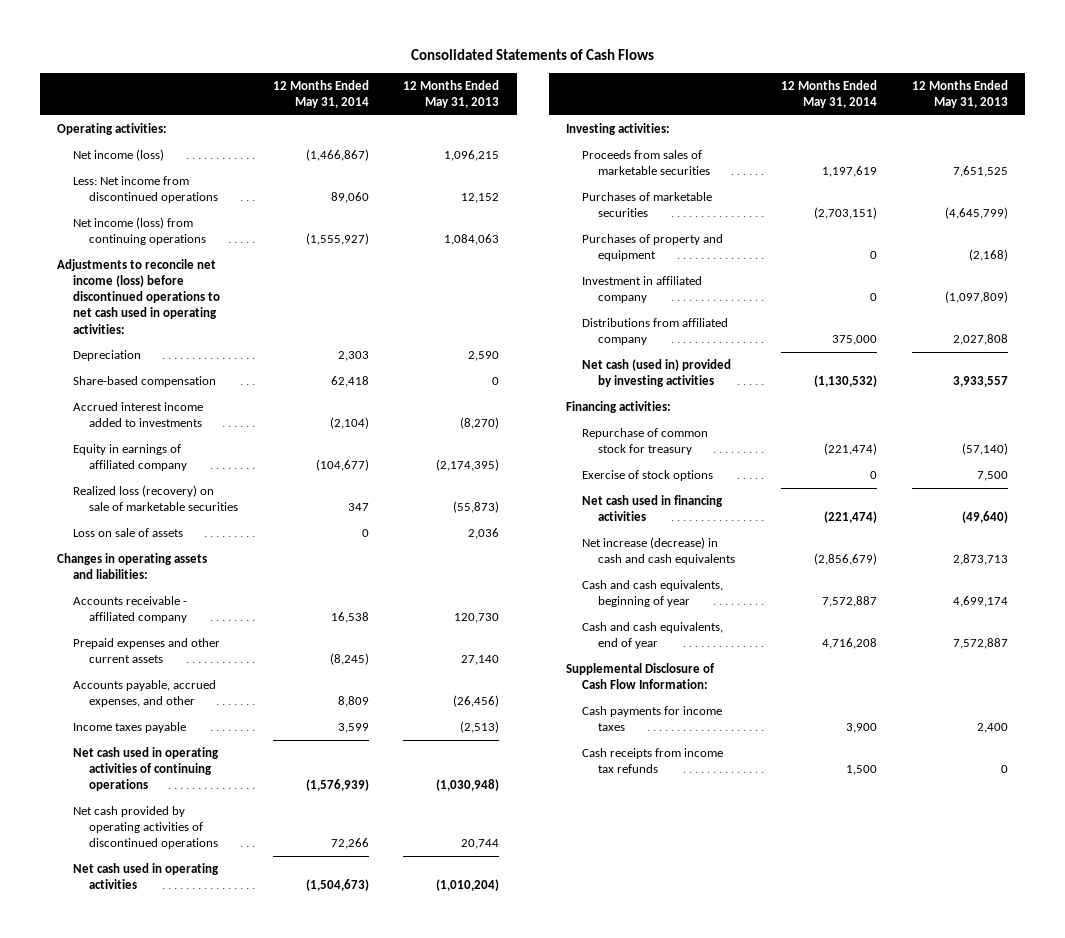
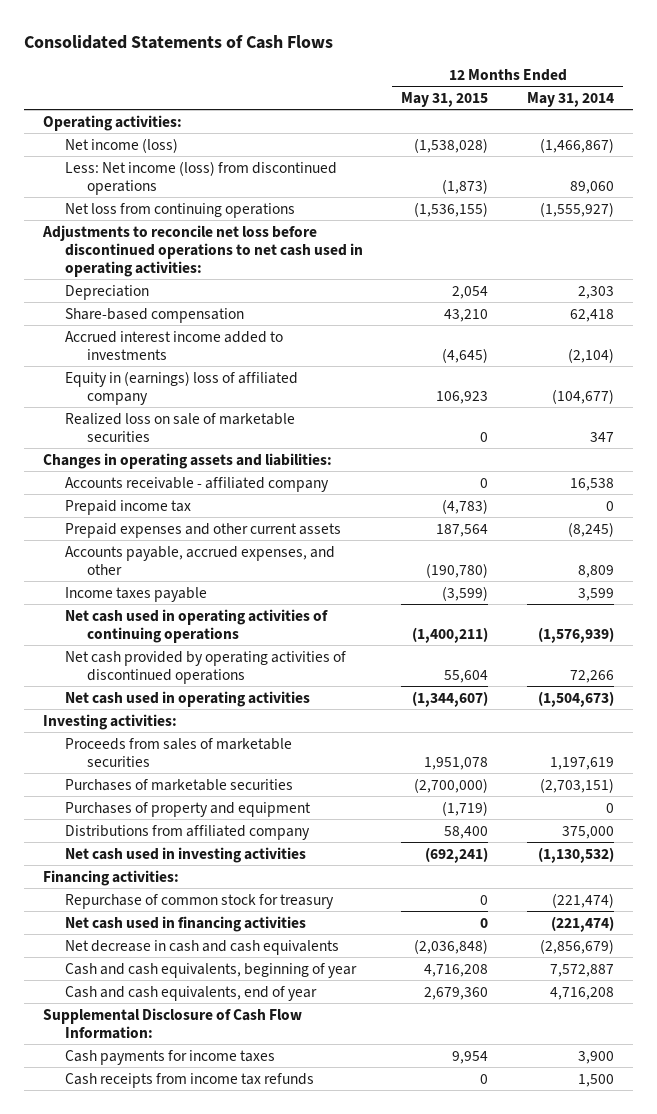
- | 12 Months Ended May 31, 2014 | 12 Months Ended May 31, 2013
+ | 12 Months Ended May 31, 2015 | 12 Months Ended May 31, 2014
- Less: Net income from discontinued operations | 89,060 | 12,152
- Net income (loss) from continuing operations | (1,555,927) | 1,084,063
- Adjustments to reconcile net income (loss) before discontinued operations to net cash used in operating activities:
+ Less: Net income (loss) from discontinued operations | (1,873) | 89,060
+ Net loss from continuing operations | (1,536,155) | (1,555,927)
+ Adjustments to reconcile net loss before discontinued operations to net cash used in operating activities:
- Equity in earnings of affiliated company | (104,677) | (2,174,395)
- Realized loss (recovery) on sale of marketable securities | 347 | (55,873)
- Loss on sale of assets | 0 | 2,036
+ Equity in (earnings) loss of affiliated company | 106,923 | (104,677)
+ Realized loss on sale of marketable securities | 0 | 347
+ Prepaid income tax | (4,783) | 0
- Investment in affiliated company | 0 | (1,097,809)
- Net cash (used in) provided by investing activities | (1,130,532) | 3,933,557
+ Net cash used in investing activities | (692,241) | (1,130,532)
- Exercise of stock options | 0 | 7,500
- Net increase (decrease) in cash and cash equivalents | (2,856,679) | 2,873,713
+ Net decrease in cash and cash equivalents | (2,036,848) | (2,856,679)

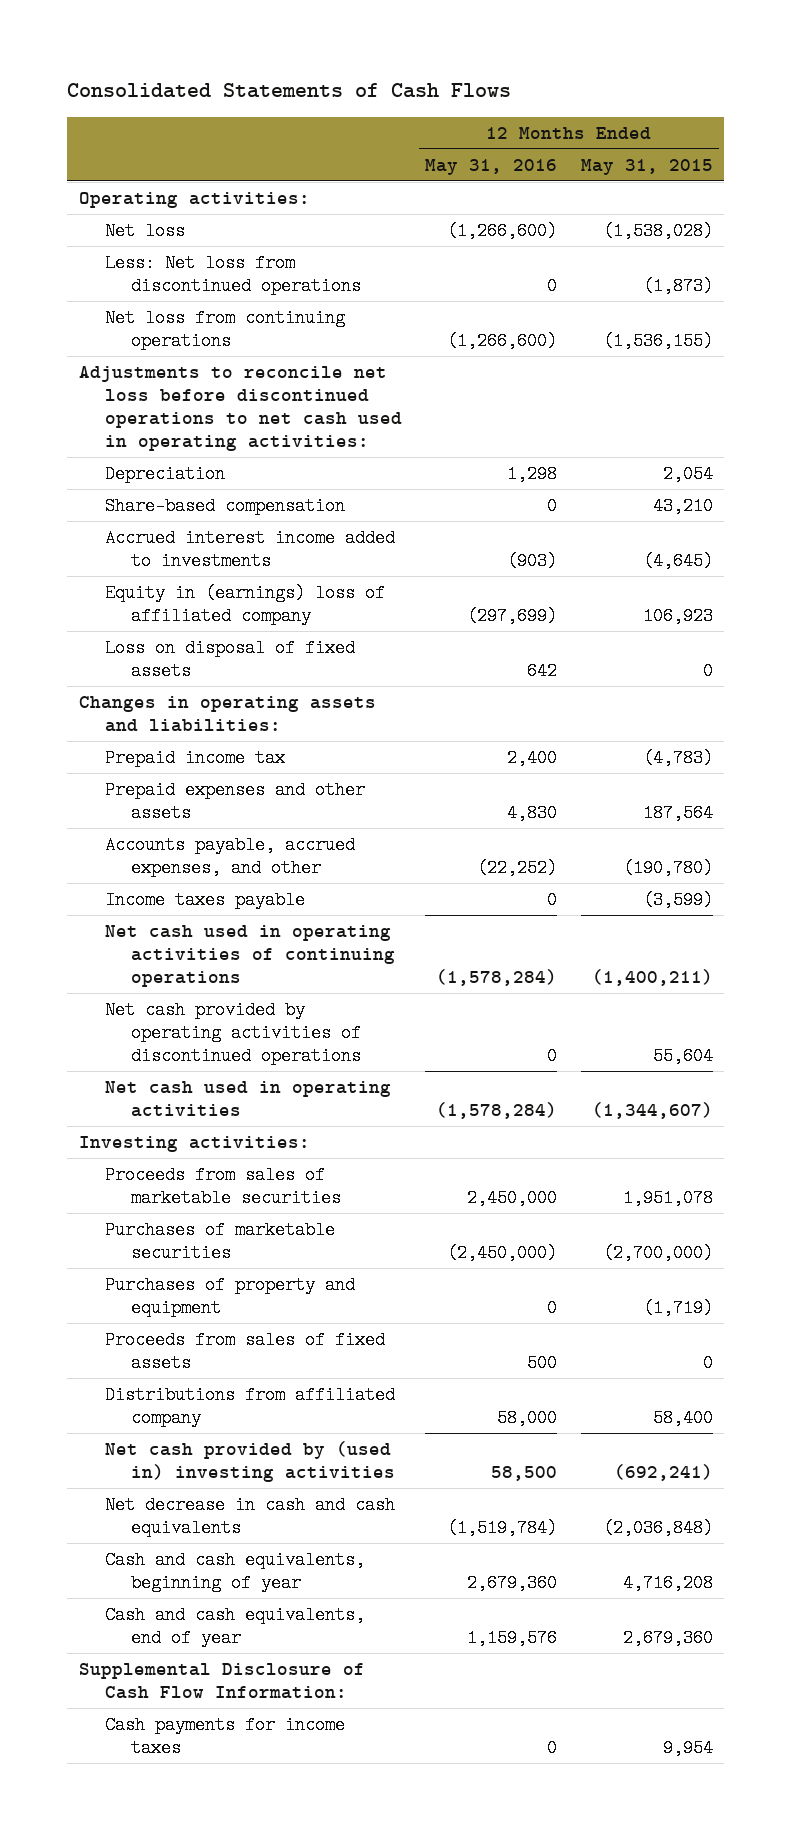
- | 12 Months Ended May 31, 2015 | 12 Months Ended May 31, 2014
+ | 12 Months Ended May 31, 2016 | 12 Months Ended May 31, 2015
- Net income (loss) | (1,538,028) | (1,466,867)
- Less: Net income (loss) from discontinued operations | (1,873) | 89,060
+ Net loss | (1,266,600) | (1,538,028)
+ Less: Net loss from discontinued operations | 0 | (1,873)
- Realized loss on sale of marketable securities | 0 | 347
+ Loss on disposal of fixed assets | 642 | 0
- Accounts receivable - affiliated company | 0 | 16,538
- Prepaid expenses and other current assets | 187,564 | (8,245)
+ Prepaid expenses and other assets | 4,830 | 187,564
+ Proceeds from sales of fixed assets | 500 | 0
- Net cash used in investing activities | (692,241) | (1,130,532)
- Financing activities:
- Repurchase of common stock for treasury | 0 | (221,474)
- Net cash used in financing activities | 0 | (221,474)
+ Net cash provided by (used in) investing activities | 58,500 | (692,241)
- Cash receipts from income tax refunds | 0 | 1,500

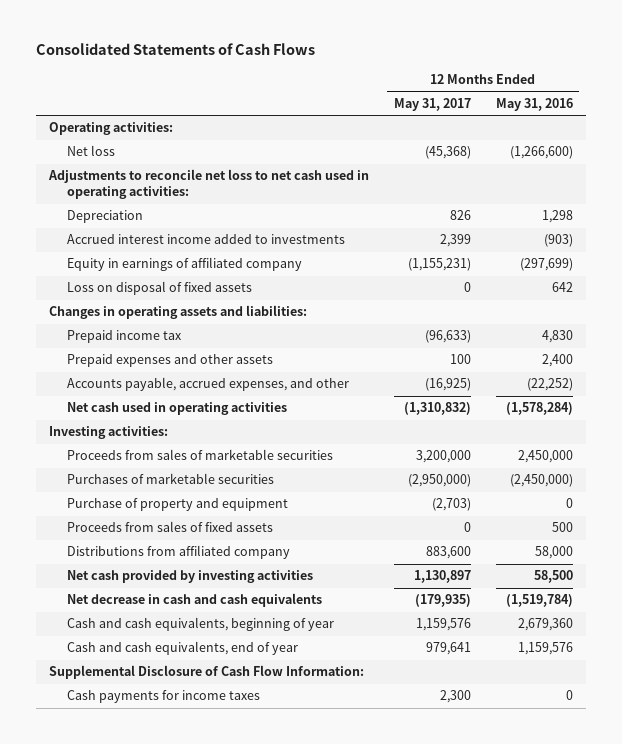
- | 12 Months Ended May 31, 2016 | 12 Months Ended May 31, 2015
+ | 12 Months Ended May 31, 2017 | 12 Months Ended May 31, 2016
- Less: Net loss from discontinued operations | 0 | (1,873)
- Net loss from continuing operations | (1,266,600) | (1,536,155)
- Adjustments to reconcile net loss before discontinued operations to net cash used in operating activities:
+ Adjustments to reconcile net loss to net cash used in operating activities:
- Share-based compensation | 0 | 43,210
- Equity in (earnings) loss of affiliated company | (297,699) | 106,923
+ Equity in earnings of affiliated company | (1,155,231) | (297,699)
- Prepaid income tax | 2,400 | (4,783)
- Prepaid expenses and other assets | 4,830 | 187,564
+ Prepaid income tax | (96,633) | 4,830
+ Prepaid expenses and other assets | 100 | 2,400
- Income taxes payable | 0 | (3,599)
- Net cash used in operating activities of continuing operations | (1,578,284) | (1,400,211)
- Net cash provided by operating activities of discontinued operations | 0 | 55,604
- Purchases of property and equipment | 0 | (1,719)
+ Purchase of property and equipment | (2,703) | 0
- Net cash provided by (used in) investing activities | 58,500 | (692,241)
+ Net cash provided by investing activities | 1,130,897 | 58,500

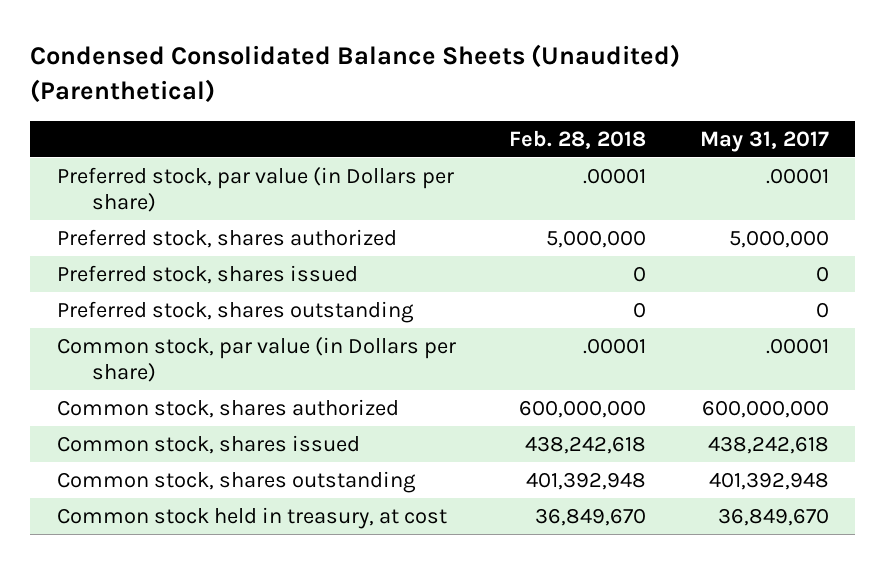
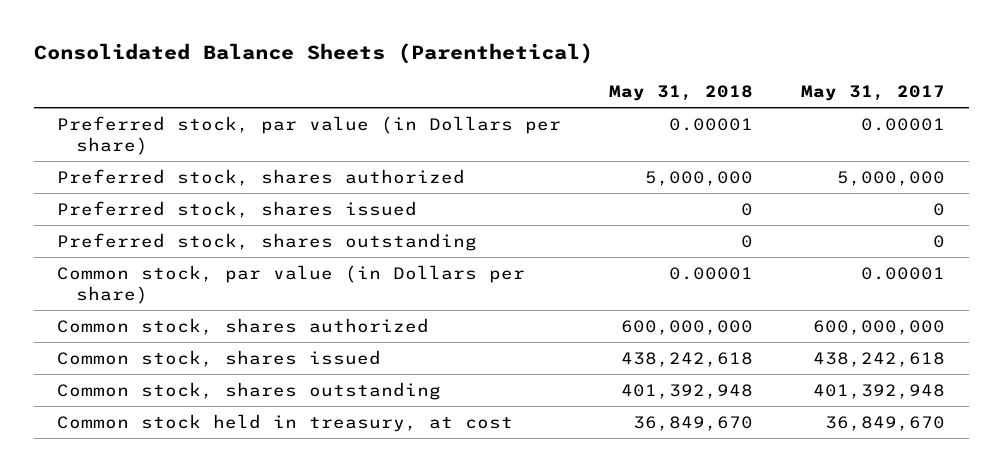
- Condensed Consolidated Balance Sheets (Unaudited) (Parenthetical)
+ Consolidated Balance Sheets (Parenthetical)
- | Feb. 28, 2018 | May 31, 2017
+ | May 31, 2018 | May 31, 2017
- Preferred stock, par value (in Dollars per share) | .00001 | .00001
+ Preferred stock, par value (in Dollars per share) | 0.00001 | 0.00001
- Common stock, par value (in Dollars per share) | .00001 | .00001
+ Common stock, par value (in Dollars per share) | 0.00001 | 0.00001

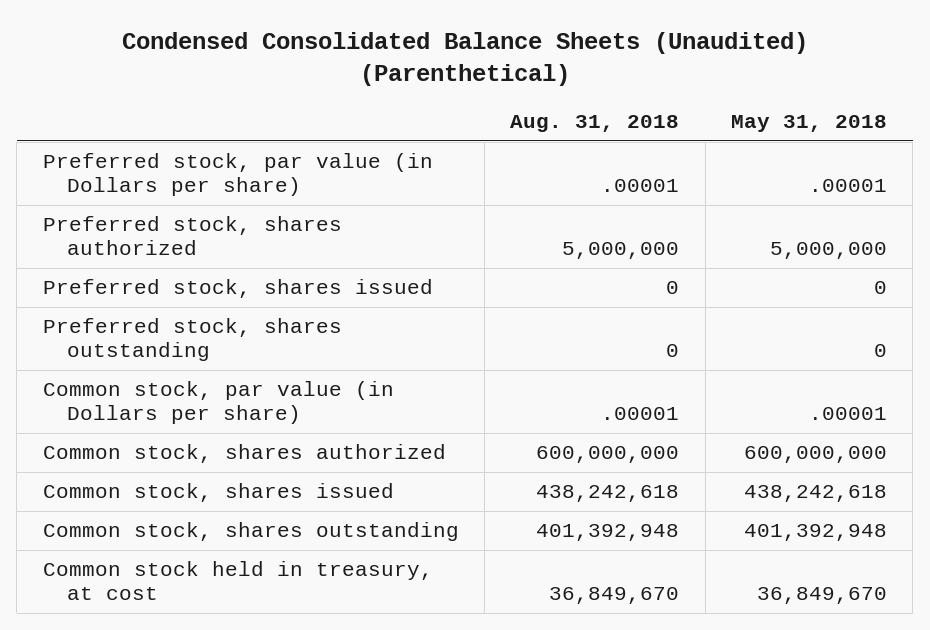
- Consolidated Balance Sheets (Parenthetical)
+ Condensed Consolidated Balance Sheets (Unaudited) (Parenthetical)
- | May 31, 2018 | May 31, 2017
+ | Aug. 31, 2018 | May 31, 2018
- Preferred stock, par value (in Dollars per share) | 0.00001 | 0.00001
+ Preferred stock, par value (in Dollars per share) | .00001 | .00001
- Common stock, par value (in Dollars per share) | 0.00001 | 0.00001
+ Common stock, par value (in Dollars per share) | .00001 | .00001

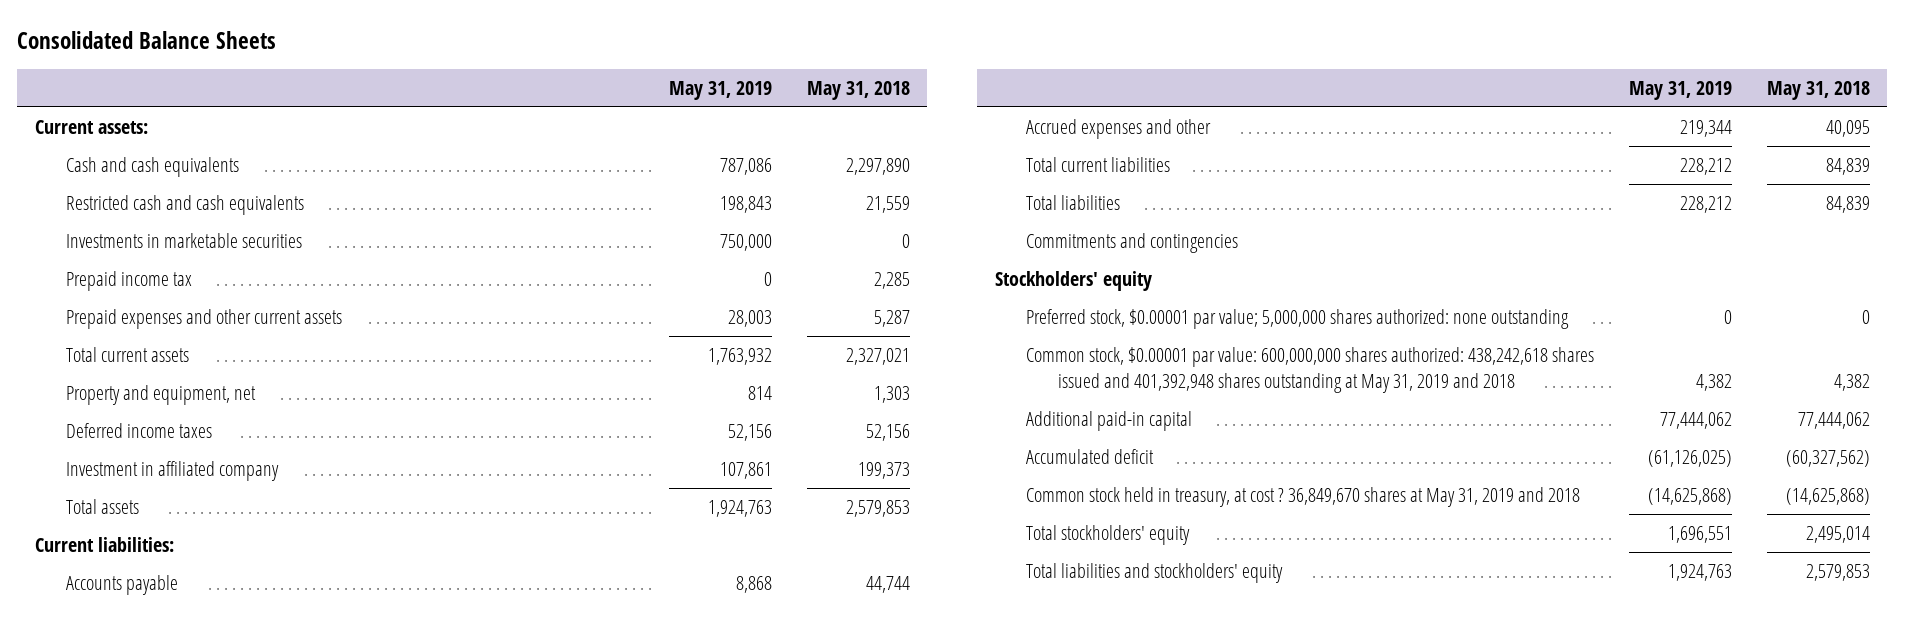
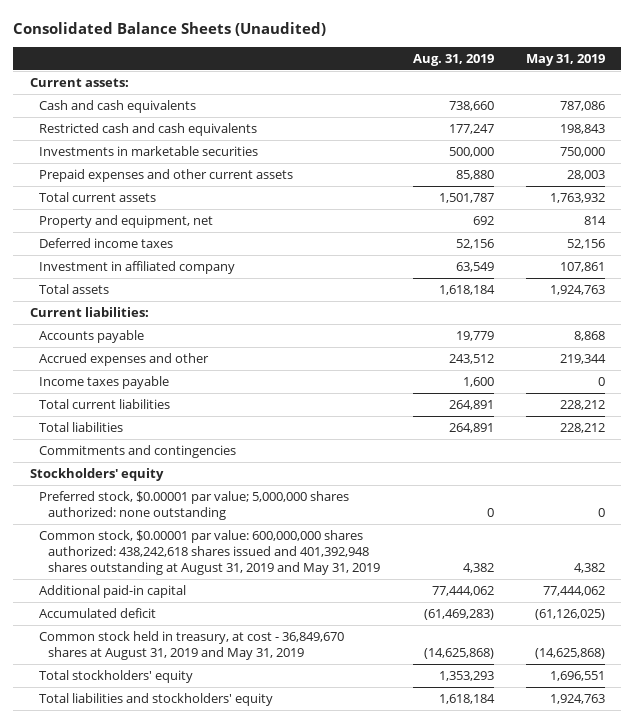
- Consolidated Balance Sheets
+ Consolidated Balance Sheets (Unaudited)
- | May 31, 2019 | May 31, 2018
+ | Aug. 31, 2019 | May 31, 2019
- Prepaid income tax | 0 | 2,285
+ Income taxes payable | 1,600 | 0
- Common stock, $0.00001 par value: 600,000,000 shares authorized: 438,242,618 shares issued and 401,392,948 shares outstanding at May 31, 2019 and 2018 | 4,382 | 4,382
+ Common stock, $0.00001 par value: 600,000,000 shares authorized: 438,242,618 shares issued and 401,392,948 shares outstanding at August 31, 2019 and May 31, 2019 | 4,382 | 4,382
- Common stock held in treasury, at cost ? 36,849,670 shares at May 31, 2019 and 2018 | (14,625,868) | (14,625,868)
+ Common stock held in treasury, at cost - 36,849,670 shares at August 31, 2019 and May 31, 2019 | (14,625,868) | (14,625,868)

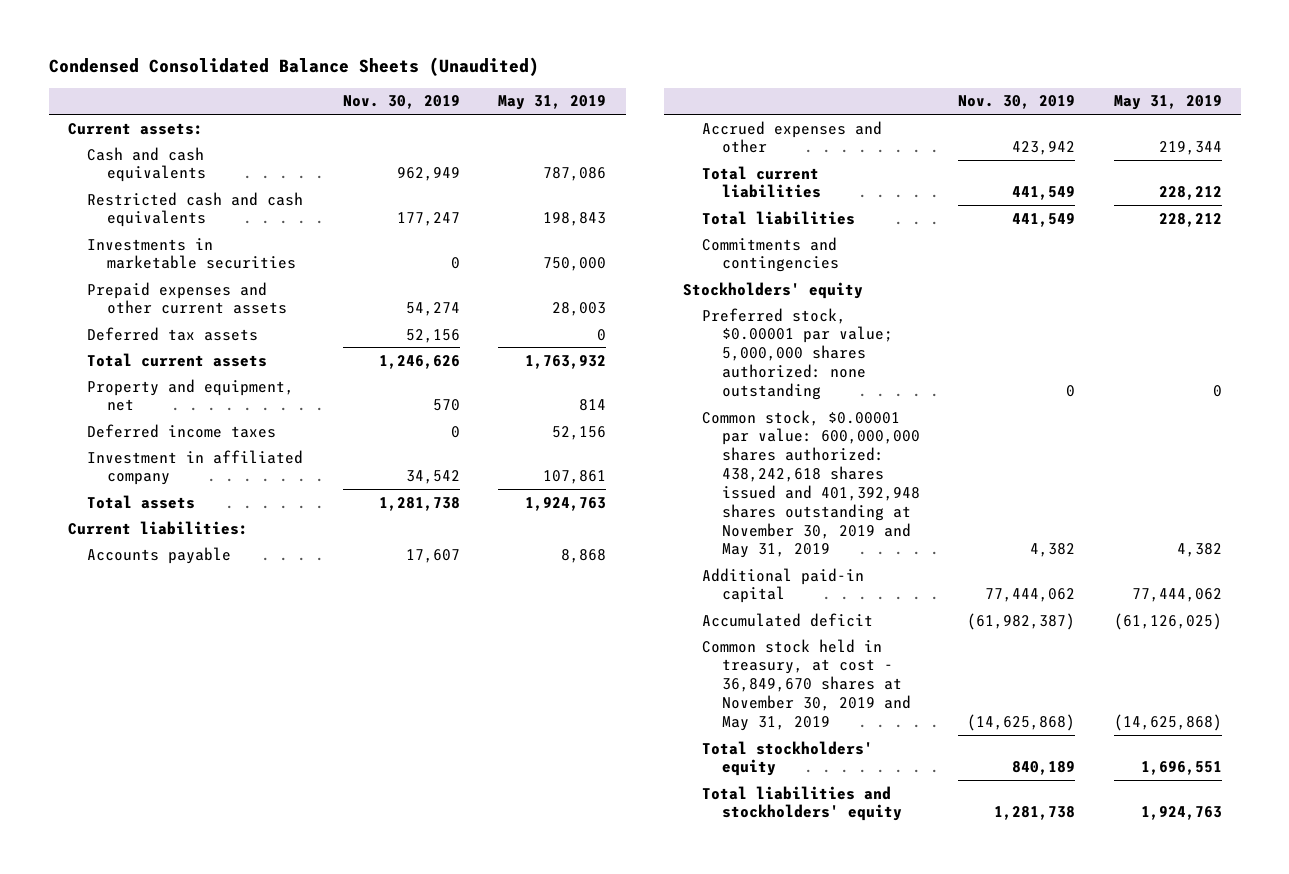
- Consolidated Balance Sheets (Unaudited)
+ Condensed Consolidated Balance Sheets (Unaudited)
- | Aug. 31, 2019 | May 31, 2019
+ | Nov. 30, 2019 | May 31, 2019
+ Deferred tax assets | 52,156 | 0
- Income taxes payable | 1,600 | 0
- Common stock, $0.00001 par value: 600,000,000 shares authorized: 438,242,618 shares issued and 401,392,948 shares outstanding at August 31, 2019 and May 31, 2019 | 4,382 | 4,382
+ Common stock, $0.00001 par value: 600,000,000 shares authorized: 438,242,618 shares issued and 401,392,948 shares outstanding at November 30, 2019 and May 31, 2019 | 4,382 | 4,382
- Common stock held in treasury, at cost - 36,849,670 shares at August 31, 2019 and May 31, 2019 | (14,625,868) | (14,625,868)
+ Common stock held in treasury, at cost - 36,849,670 shares at November 30, 2019 and May 31, 2019 | (14,625,868) | (14,625,868)

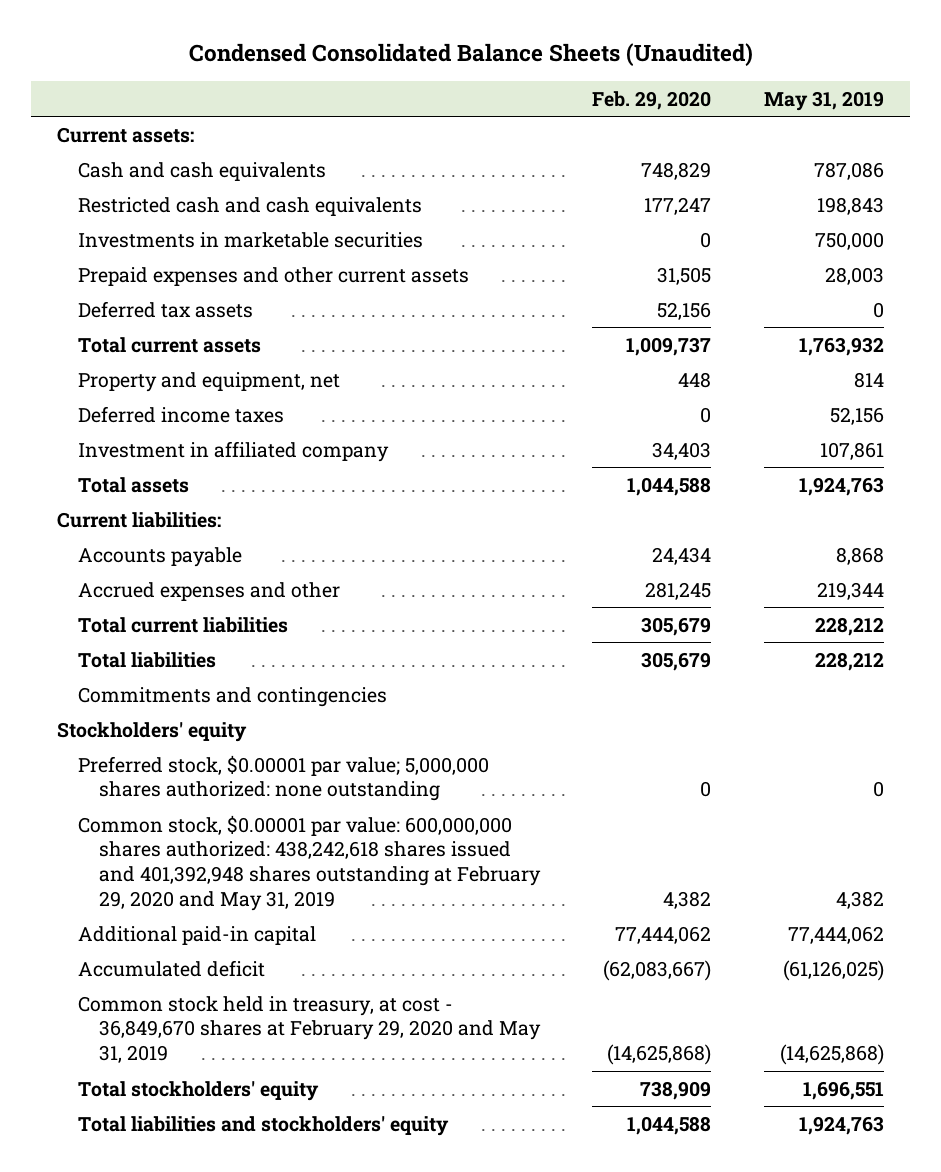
- | Nov. 30, 2019 | May 31, 2019
+ | Feb. 29, 2020 | May 31, 2019
- Common stock, $0.00001 par value: 600,000,000 shares authorized: 438,242,618 shares issued and 401,392,948 shares outstanding at November 30, 2019 and May 31, 2019 | 4,382 | 4,382
+ Common stock, $0.00001 par value: 600,000,000 shares authorized: 438,242,618 shares issued and 401,392,948 shares outstanding at February 29, 2020 and May 31, 2019 | 4,382 | 4,382
- Common stock held in treasury, at cost - 36,849,670 shares at November 30, 2019 and May 31, 2019 | (14,625,868) | (14,625,868)
+ Common stock held in treasury, at cost - 36,849,670 shares at February 29, 2020 and May 31, 2019 | (14,625,868) | (14,625,868)

